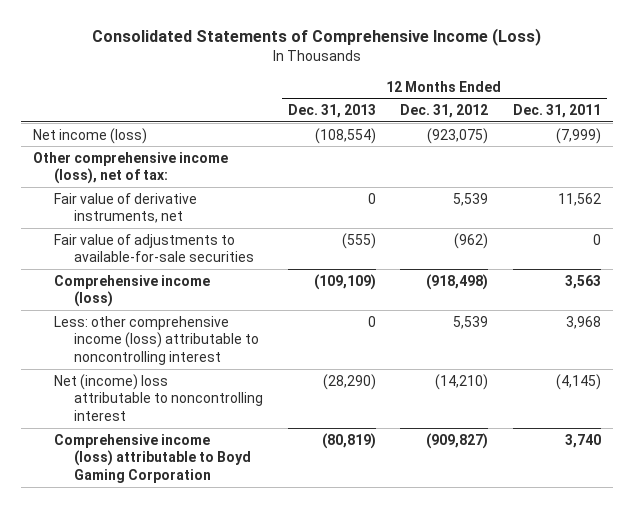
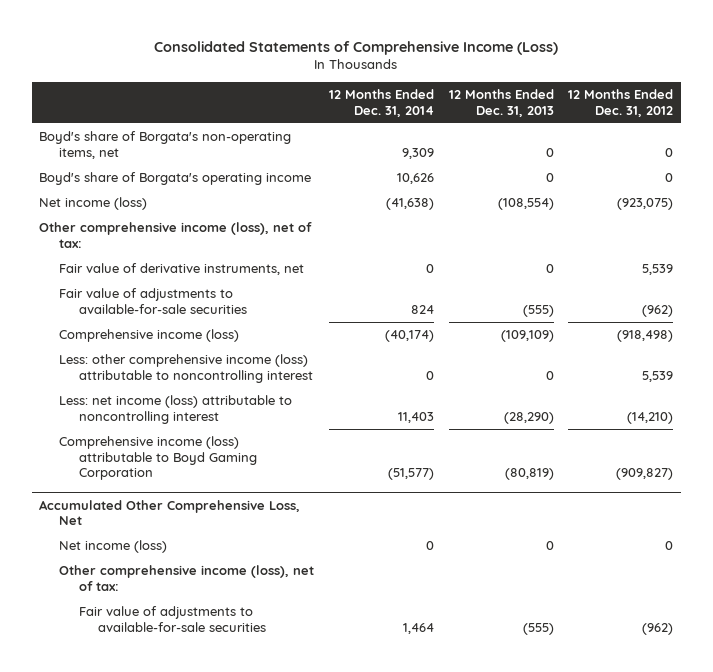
- | 12 Months Ended Dec. 31, 2013 | 12 Months Ended Dec. 31, 2012 | 12 Months Ended Dec. 31, 2011
+ | 12 Months Ended Dec. 31, 2014 | 12 Months Ended Dec. 31, 2013 | 12 Months Ended Dec. 31, 2012
+ Boyd's share of Borgata's non-operating items, net | 9,309 | 0 | 0
+ Boyd's share of Borgata's operating income | 10,626 | 0 | 0
- Net (income) loss attributable to noncontrolling interest | (28,290) | (14,210) | (4,145)
+ Less: net income (loss) attributable to noncontrolling interest | 11,403 | (28,290) | (14,210)
+ Accumulated Other Comprehensive Loss, Net
+ Net income (loss) | 0 | 0 | 0
+ Other comprehensive income (loss), net of tax:
+ Fair value of adjustments to available-for-sale securities | 1,464 | (555) | (962)

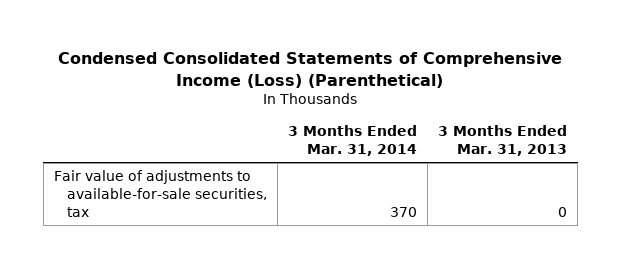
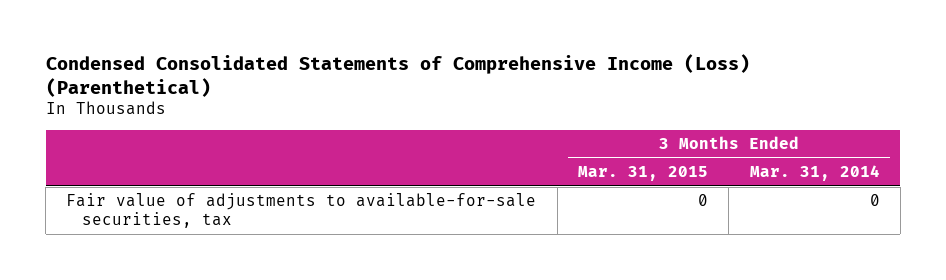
- | 3 Months Ended Mar. 31, 2014 | 3 Months Ended Mar. 31, 2013
+ | 3 Months Ended Mar. 31, 2015 | 3 Months Ended Mar. 31, 2014
- Fair value of adjustments to available-for-sale securities, tax | 370 | 0
+ Fair value of adjustments to available-for-sale securities, tax | 0 | 0

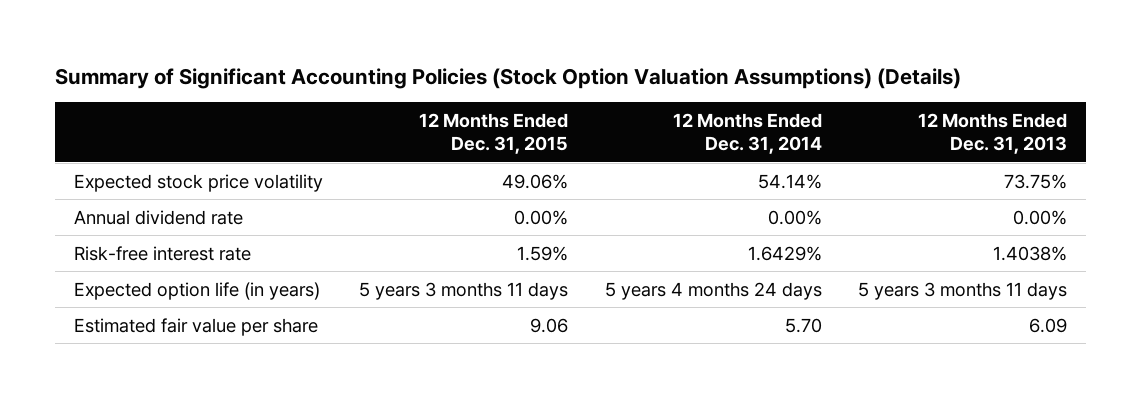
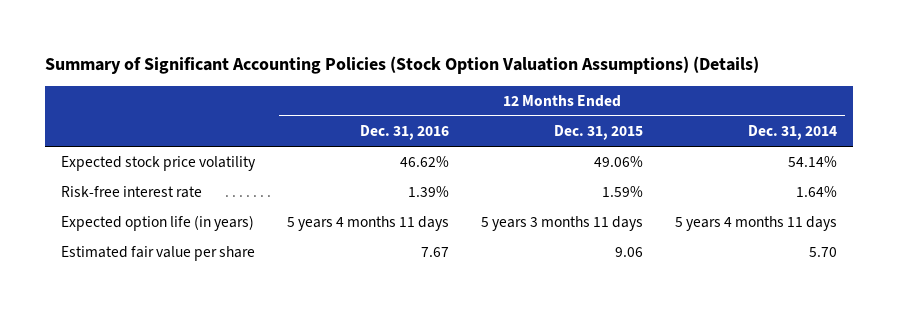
- | 12 Months Ended Dec. 31, 2015 | 12 Months Ended Dec. 31, 2014 | 12 Months Ended Dec. 31, 2013
+ | 12 Months Ended Dec. 31, 2016 | 12 Months Ended Dec. 31, 2015 | 12 Months Ended Dec. 31, 2014
- Annual dividend rate | 0.00% | 0.00% | 0.00%
- Risk-free interest rate | 1.59% | 1.6429% | 1.4038%
- Expected option life (in years) | 5 years 3 months 11 days | 5 years 4 months 24 days | 5 years 3 months 11 days
+ Risk-free interest rate | 1.39% | 1.59% | 1.64%
+ Expected option life (in years) | 5 years 4 months 11 days | 5 years 3 months 11 days | 5 years 4 months 11 days

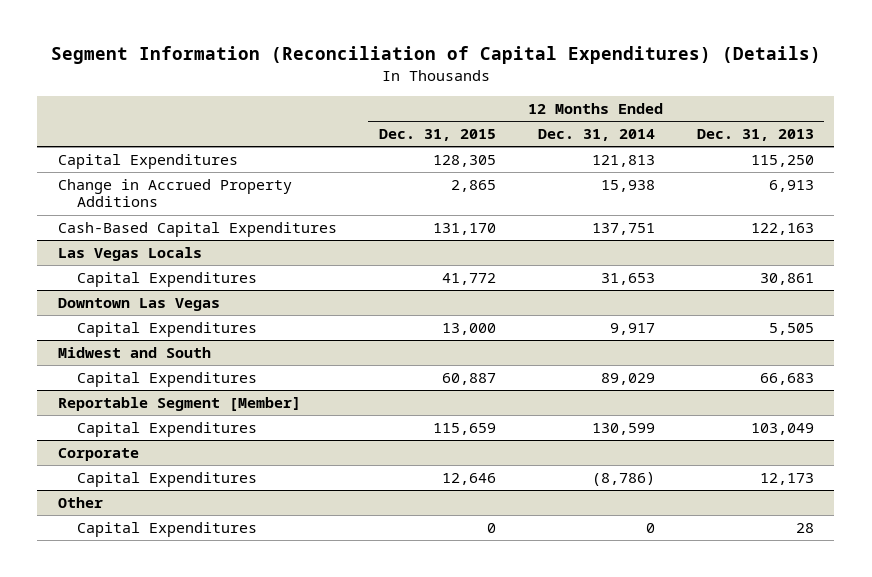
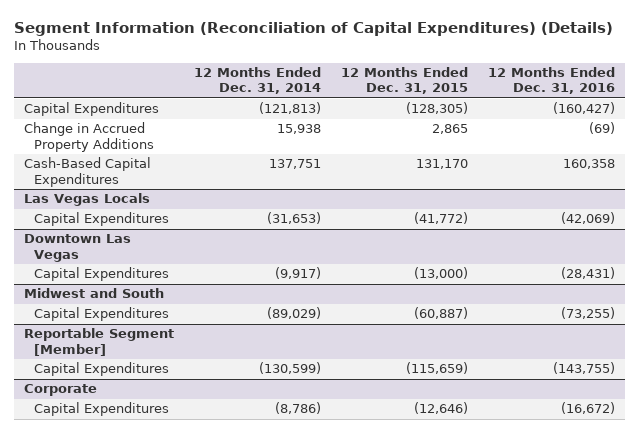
- | 12 Months Ended Dec. 31, 2015 | 12 Months Ended Dec. 31, 2014 | 12 Months Ended Dec. 31, 2013
+ | 12 Months Ended Dec. 31, 2014 | 12 Months Ended Dec. 31, 2015 | 12 Months Ended Dec. 31, 2016
- Capital Expenditures | 128,305 | 121,813 | 115,250
+ Capital Expenditures | (121,813) | (128,305) | (160,427)
@ Las Vegas Locals
- Capital Expenditures | 41,772 | 31,653 | 30,861
+ Capital Expenditures | (31,653) | (41,772) | (42,069)
@ Downtown Las Vegas
- Capital Expenditures | 13,000 | 9,917 | 5,505
+ Capital Expenditures | (9,917) | (13,000) | (28,431)
@ Midwest and South
- Capital Expenditures | 60,887 | 89,029 | 66,683
+ Capital Expenditures | (89,029) | (60,887) | (73,255)
@ Reportable Segment [Member]
- Capital Expenditures | 115,659 | 130,599 | 103,049
+ Capital Expenditures | (130,599) | (115,659) | (143,755)
@ Corporate
- Capital Expenditures | 12,646 | (8,786) | 12,173
- Other
- Capital Expenditures | 0 | 0 | 28
@ Corporate
+ Capital Expenditures | (8,786) | (12,646) | (16,672)

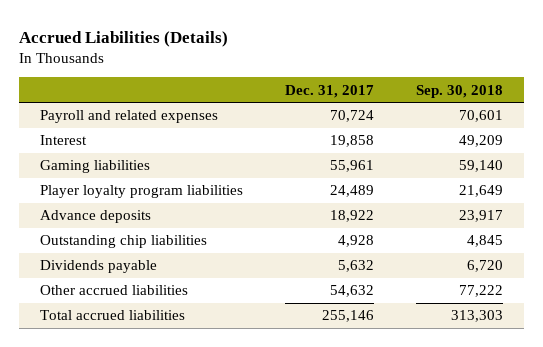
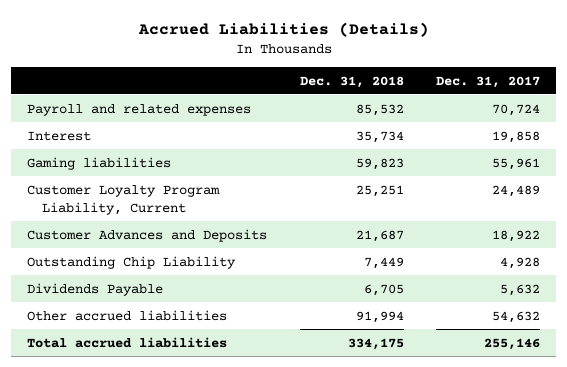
- | Dec. 31, 2017 | Sep. 30, 2018
+ | Dec. 31, 2018 | Dec. 31, 2017
- Player loyalty program liabilities | 24,489 | 21,649
- Advance deposits | 18,922 | 23,917
- Outstanding chip liabilities | 4,928 | 4,845
- Dividends payable | 5,632 | 6,720
+ Customer Loyalty Program Liability, Current | 25,251 | 24,489
+ Customer Advances and Deposits | 21,687 | 18,922
+ Outstanding Chip Liability | 7,449 | 4,928
+ Dividends Payable | 6,705 | 5,632

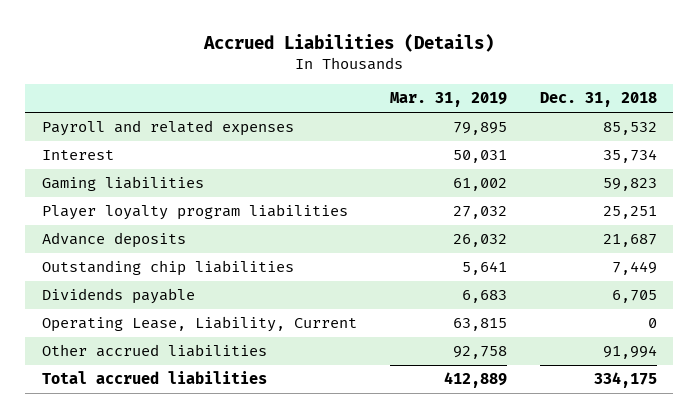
- | Dec. 31, 2018 | Dec. 31, 2017
+ | Mar. 31, 2019 | Dec. 31, 2018
- Customer Loyalty Program Liability, Current | 25,251 | 24,489
- Customer Advances and Deposits | 21,687 | 18,922
- Outstanding Chip Liability | 7,449 | 4,928
- Dividends Payable | 6,705 | 5,632
+ Player loyalty program liabilities | 27,032 | 25,251
+ Advance deposits | 26,032 | 21,687
+ Outstanding chip liabilities | 5,641 | 7,449
+ Dividends payable | 6,683 | 6,705
+ Operating Lease, Liability, Current | 63,815 | 0

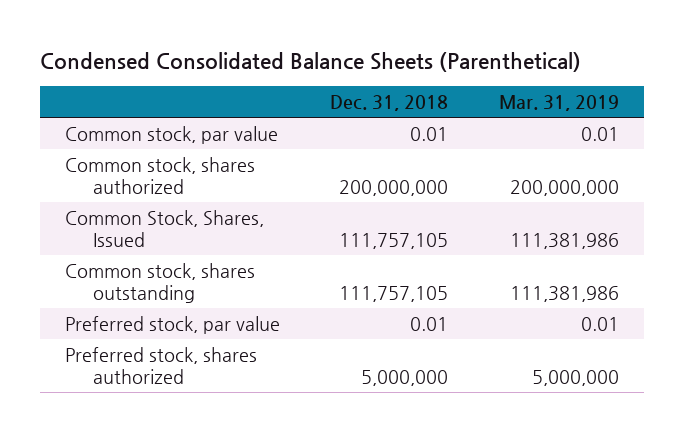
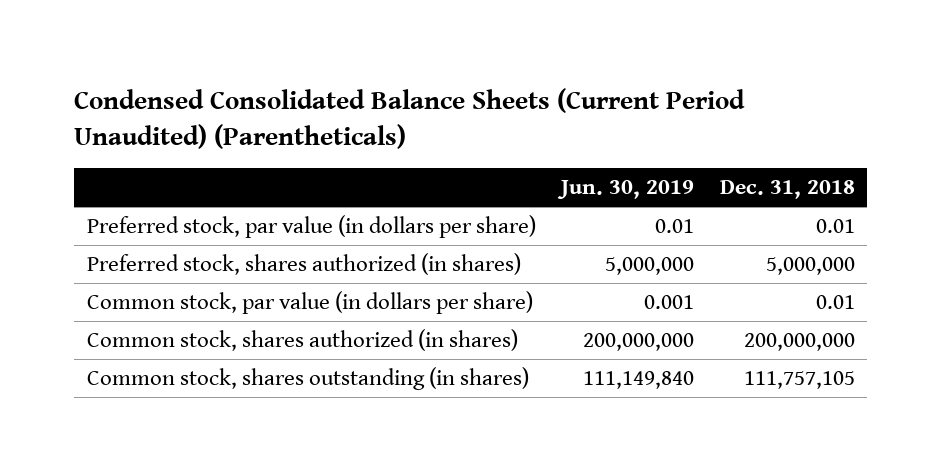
- Condensed Consolidated Balance Sheets (Parenthetical)
+ Condensed Consolidated Balance Sheets (Current Period Unaudited) (Parentheticals)
- | Dec. 31, 2018 | Mar. 31, 2019
+ | Jun. 30, 2019 | Dec. 31, 2018
- Common stock, par value | 0.01 | 0.01
- Common stock, shares authorized | 200,000,000 | 200,000,000
- Common Stock, Shares, Issued | 111,757,105 | 111,381,986
- Common stock, shares outstanding | 111,757,105 | 111,381,986
- Preferred stock, par value | 0.01 | 0.01
- Preferred stock, shares authorized | 5,000,000 | 5,000,000
+ Preferred stock, par value (in dollars per share) | 0.01 | 0.01
+ Preferred stock, shares authorized (in shares) | 5,000,000 | 5,000,000
+ Common stock, par value (in dollars per share) | 0.001 | 0.01
+ Common stock, shares authorized (in shares) | 200,000,000 | 200,000,000
+ Common stock, shares outstanding (in shares) | 111,149,840 | 111,757,105

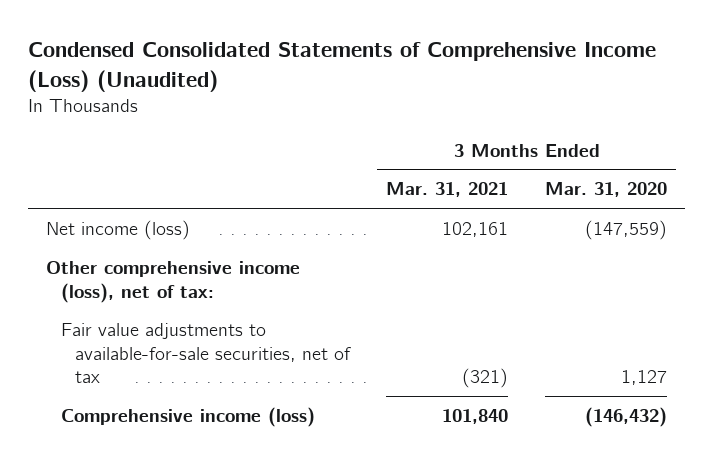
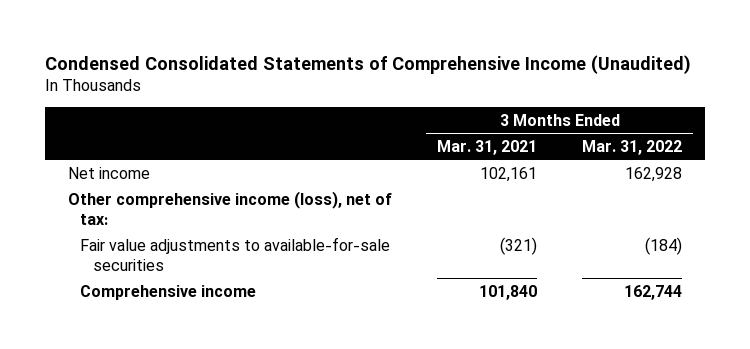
- Condensed Consolidated Statements of Comprehensive Income (Loss) (Unaudited)
+ Condensed Consolidated Statements of Comprehensive Income (Unaudited)
- | 3 Months Ended Mar. 31, 2021 | 3 Months Ended Mar. 31, 2020
+ | 3 Months Ended Mar. 31, 2021 | 3 Months Ended Mar. 31, 2022
- Net income (loss) | 102,161 | (147,559)
+ Net income | 102,161 | 162,928
- Fair value adjustments to available-for-sale securities, net of tax | (321) | 1,127
- Comprehensive income (loss) | 101,840 | (146,432)
+ Fair value adjustments to available-for-sale securities | (321) | (184)
+ Comprehensive income | 101,840 | 162,744

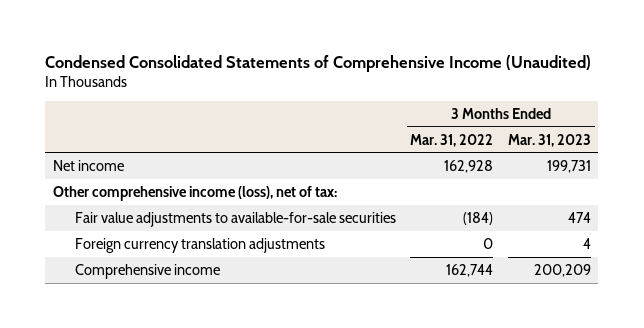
- | 3 Months Ended Mar. 31, 2021 | 3 Months Ended Mar. 31, 2022
+ | 3 Months Ended Mar. 31, 2022 | 3 Months Ended Mar. 31, 2023
+ Foreign currency translation adjustments | 0 | 4

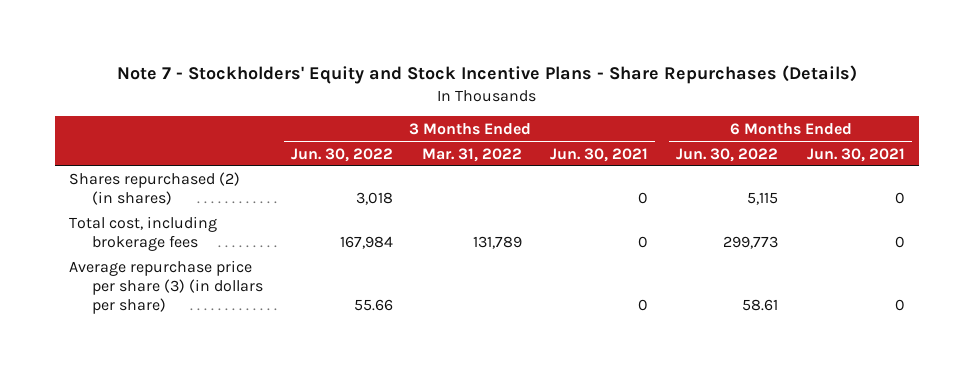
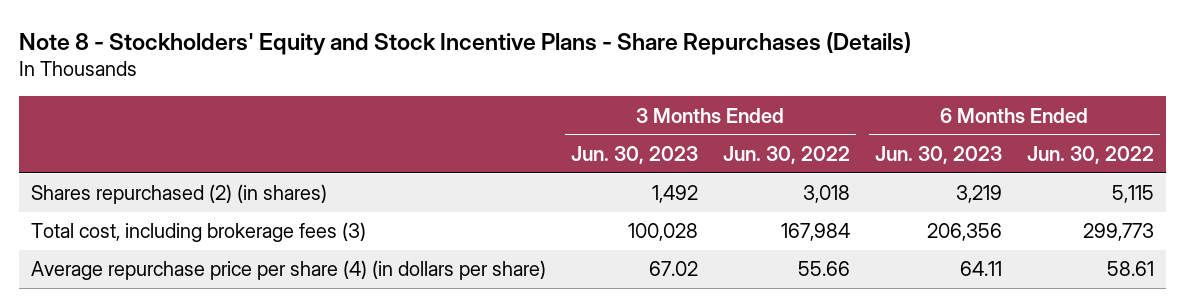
- Note 7 - Stockholders' Equity and Stock Incentive Plans - Share Repurchases (Details)
+ Note 8 - Stockholders' Equity and Stock Incentive Plans - Share Repurchases (Details)
- | 3 Months Ended Jun. 30, 2022 | 3 Months Ended Mar. 31, 2022 | 3 Months Ended Jun. 30, 2021 | 6 Months Ended Jun. 30, 2022 | 6 Months Ended Jun. 30, 2021
+ | 3 Months Ended Jun. 30, 2023 | 3 Months Ended Jun. 30, 2022 | 6 Months Ended Jun. 30, 2023 | 6 Months Ended Jun. 30, 2022
- Total cost, including brokerage fees | 167,984 | 131,789 | 0 | 299,773 | 0
- Average repurchase price per share (3) (in dollars per share) | 55.66 | | 0 | 58.61 | 0
+ Total cost, including brokerage fees (3) | 100,028 | 167,984 | 206,356 | 299,773
+ Average repurchase price per share (4) (in dollars per share) | 67.02 | 55.66 | 64.11 | 58.61

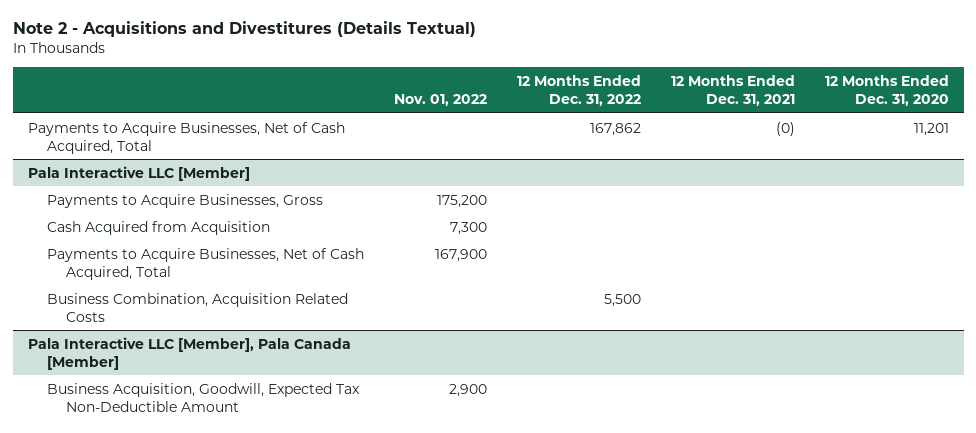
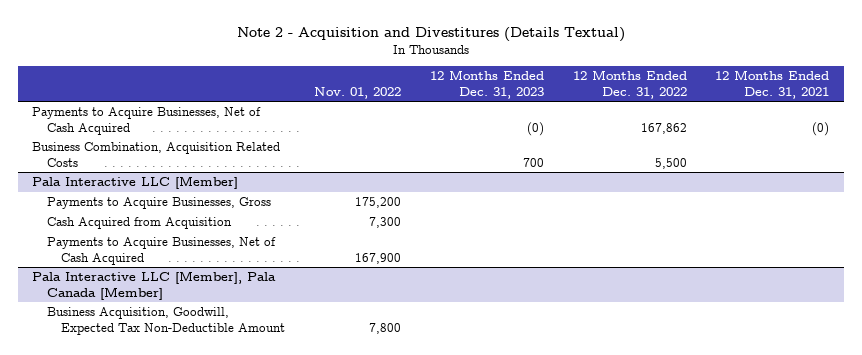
- Note 2 - Acquisitions and Divestitures (Details Textual)
+ Note 2 - Acquisition and Divestitures (Details Textual)
- | Nov. 01, 2022 | 12 Months Ended Dec. 31, 2022 | 12 Months Ended Dec. 31, 2021 | 12 Months Ended Dec. 31, 2020
+ | Nov. 01, 2022 | 12 Months Ended Dec. 31, 2023 | 12 Months Ended Dec. 31, 2022 | 12 Months Ended Dec. 31, 2021
- Payments to Acquire Businesses, Net of Cash Acquired, Total | | 167,862 | (0) | 11,201
+ Payments to Acquire Businesses, Net of Cash Acquired | | (0) | 167,862 | (0)
+ Business Combination, Acquisition Related Costs | | 700 | 5,500 |
@ Pala Interactive LLC [Member]
- Payments to Acquire Businesses, Net of Cash Acquired, Total | 167,900 | | |
- Business Combination, Acquisition Related Costs | | 5,500 | |
+ Payments to Acquire Businesses, Net of Cash Acquired | 167,900 | | |
@ Pala Interactive LLC [Member], Pala Canada [Member]
- Business Acquisition, Goodwill, Expected Tax Non-Deductible Amount | 2,900 | | |
+ Business Acquisition, Goodwill, Expected Tax Non-Deductible Amount | 7,800 | | |

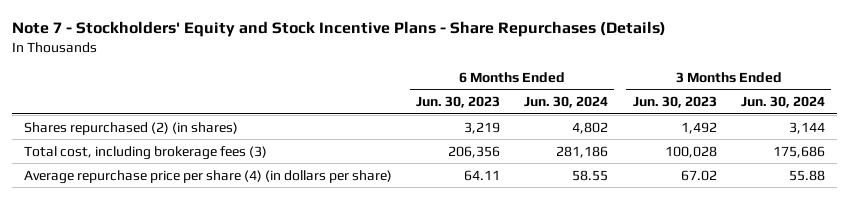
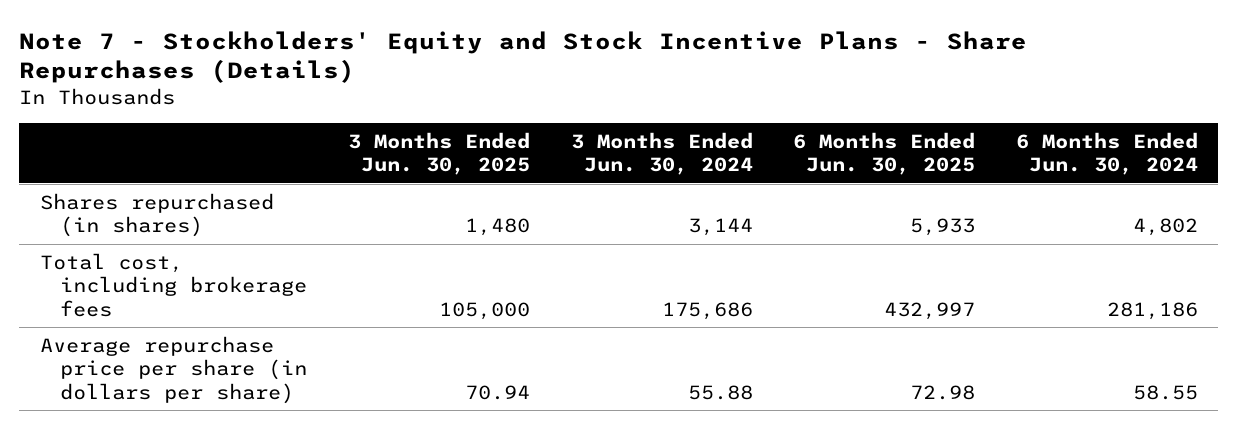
- | 6 Months Ended Jun. 30, 2023 | 6 Months Ended Jun. 30, 2024 | 3 Months Ended Jun. 30, 2023 | 3 Months Ended Jun. 30, 2024
+ | 3 Months Ended Jun. 30, 2025 | 3 Months Ended Jun. 30, 2024 | 6 Months Ended Jun. 30, 2025 | 6 Months Ended Jun. 30, 2024
- Shares repurchased (2) (in shares) | 3,219 | 4,802 | 1,492 | 3,144
- Total cost, including brokerage fees (3) | 206,356 | 281,186 | 100,028 | 175,686
- Average repurchase price per share (4) (in dollars per share) | 64.11 | 58.55 | 67.02 | 55.88
+ Shares repurchased (in shares) | 1,480 | 3,144 | 5,933 | 4,802
+ Total cost, including brokerage fees | 105,000 | 175,686 | 432,997 | 281,186
+ Average repurchase price per share (in dollars per share) | 70.94 | 55.88 | 72.98 | 58.55

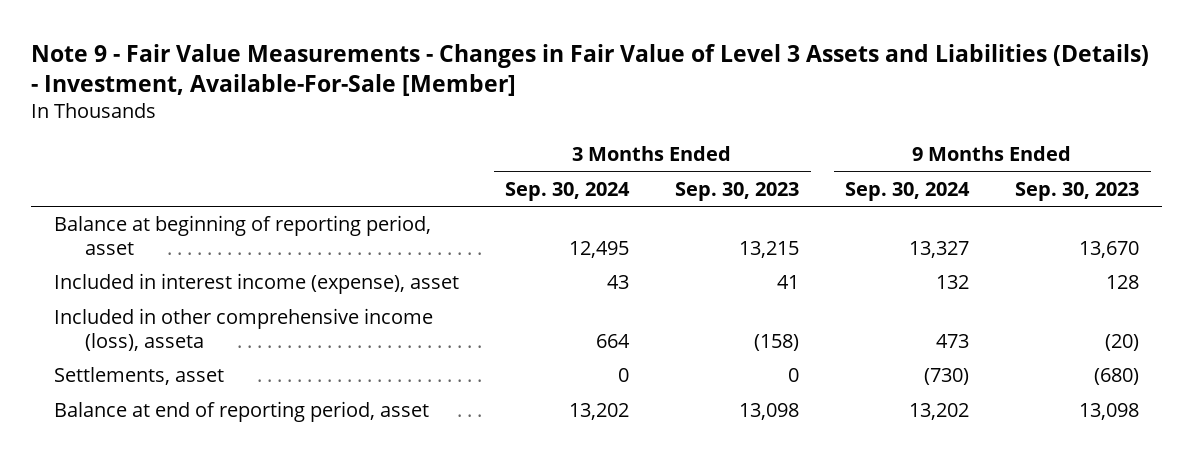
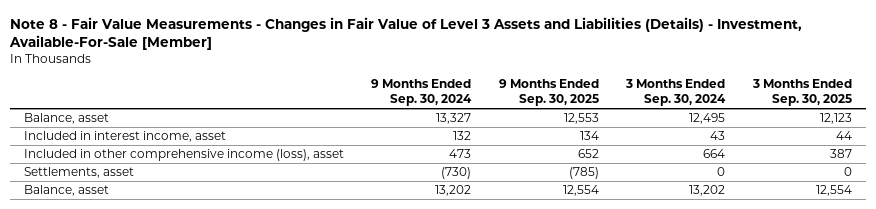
- Note 9 - Fair Value Measurements - Changes in Fair Value of Level 3 Assets and Liabilities (Details) - Investment, Available-For-Sale [Member]
+ Note 8 - Fair Value Measurements - Changes in Fair Value of Level 3 Assets and Liabilities (Details) - Investment, Available-For-Sale [Member]
- | 3 Months Ended Sep. 30, 2024 | 3 Months Ended Sep. 30, 2023 | 9 Months Ended Sep. 30, 2024 | 9 Months Ended Sep. 30, 2023
+ | 9 Months Ended Sep. 30, 2024 | 9 Months Ended Sep. 30, 2025 | 3 Months Ended Sep. 30, 2024 | 3 Months Ended Sep. 30, 2025
- Balance at beginning of reporting period, asset | 12,495 | 13,215 | 13,327 | 13,670
- Included in interest income (expense), asset | 43 | 41 | 132 | 128
- Included in other comprehensive income (loss), asseta | 664 | (158) | 473 | (20)
+ Balance, asset | 13,327 | 12,553 | 12,495 | 12,123
+ Included in interest income, asset | 132 | 134 | 43 | 44
+ Included in other comprehensive income (loss), asset | 473 | 652 | 664 | 387
- Balance at end of reporting period, asset | 13,202 | 13,098 | 13,202 | 13,098
+ Balance, asset | 13,202 | 12,554 | 13,202 | 12,554

